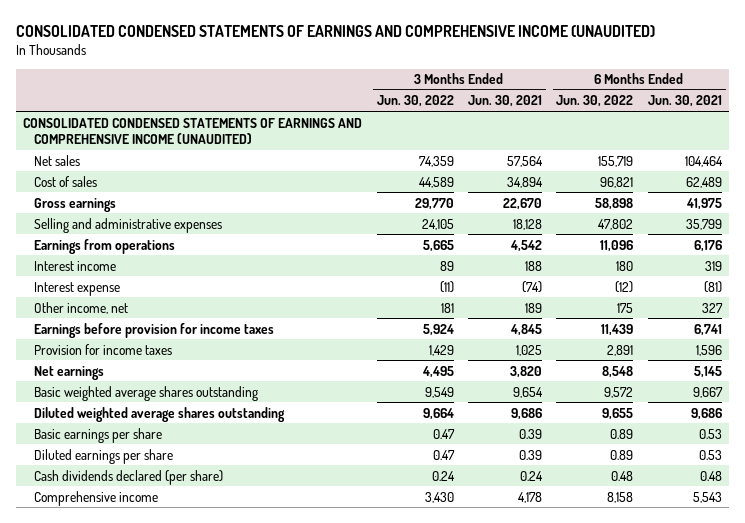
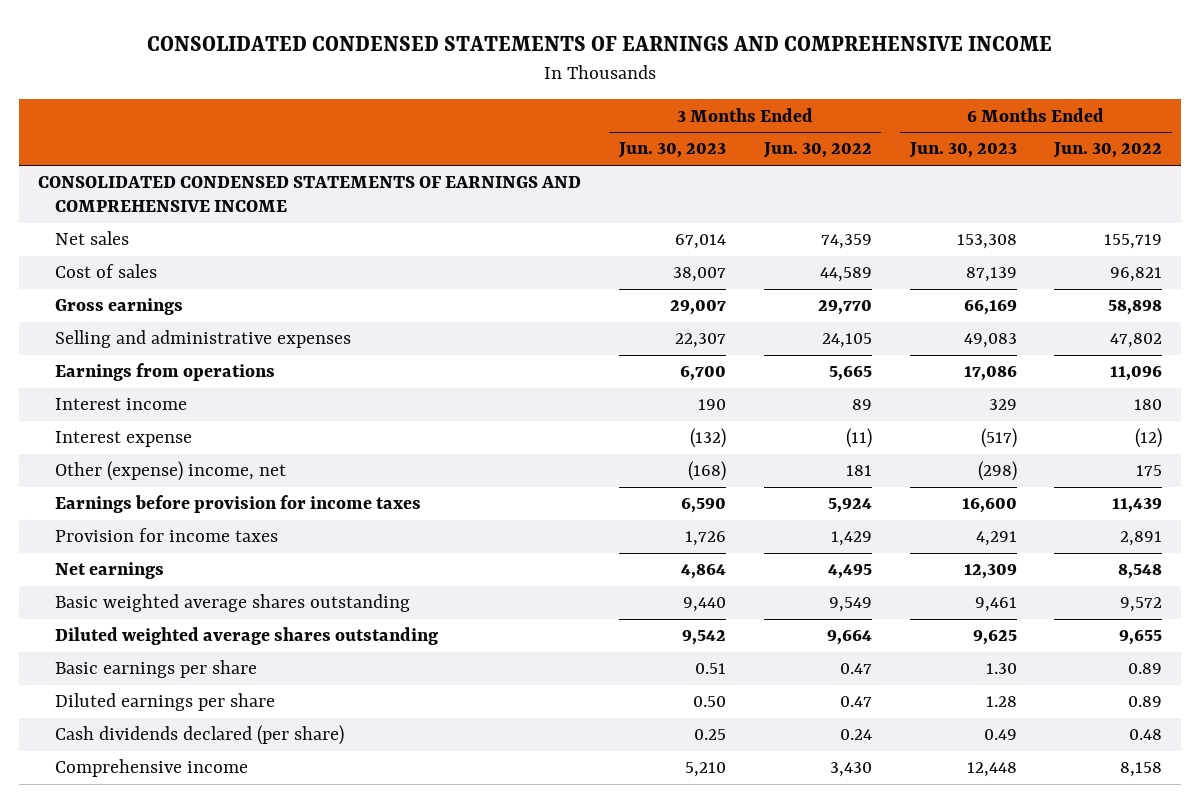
- CONSOLIDATED CONDENSED STATEMENTS OF EARNINGS AND COMPREHENSIVE INCOME (UNAUDITED)
+ CONSOLIDATED CONDENSED STATEMENTS OF EARNINGS AND COMPREHENSIVE INCOME
- | 3 Months Ended Jun. 30, 2022 | 3 Months Ended Jun. 30, 2021 | 6 Months Ended Jun. 30, 2022 | 6 Months Ended Jun. 30, 2021
+ | 3 Months Ended Jun. 30, 2023 | 3 Months Ended Jun. 30, 2022 | 6 Months Ended Jun. 30, 2023 | 6 Months Ended Jun. 30, 2022
- CONSOLIDATED CONDENSED STATEMENTS OF EARNINGS AND COMPREHENSIVE INCOME (UNAUDITED)
+ CONSOLIDATED CONDENSED STATEMENTS OF EARNINGS AND COMPREHENSIVE INCOME
- Other income, net | 181 | 189 | 175 | 327
+ Other (expense) income, net | (168) | 181 | (298) | 175

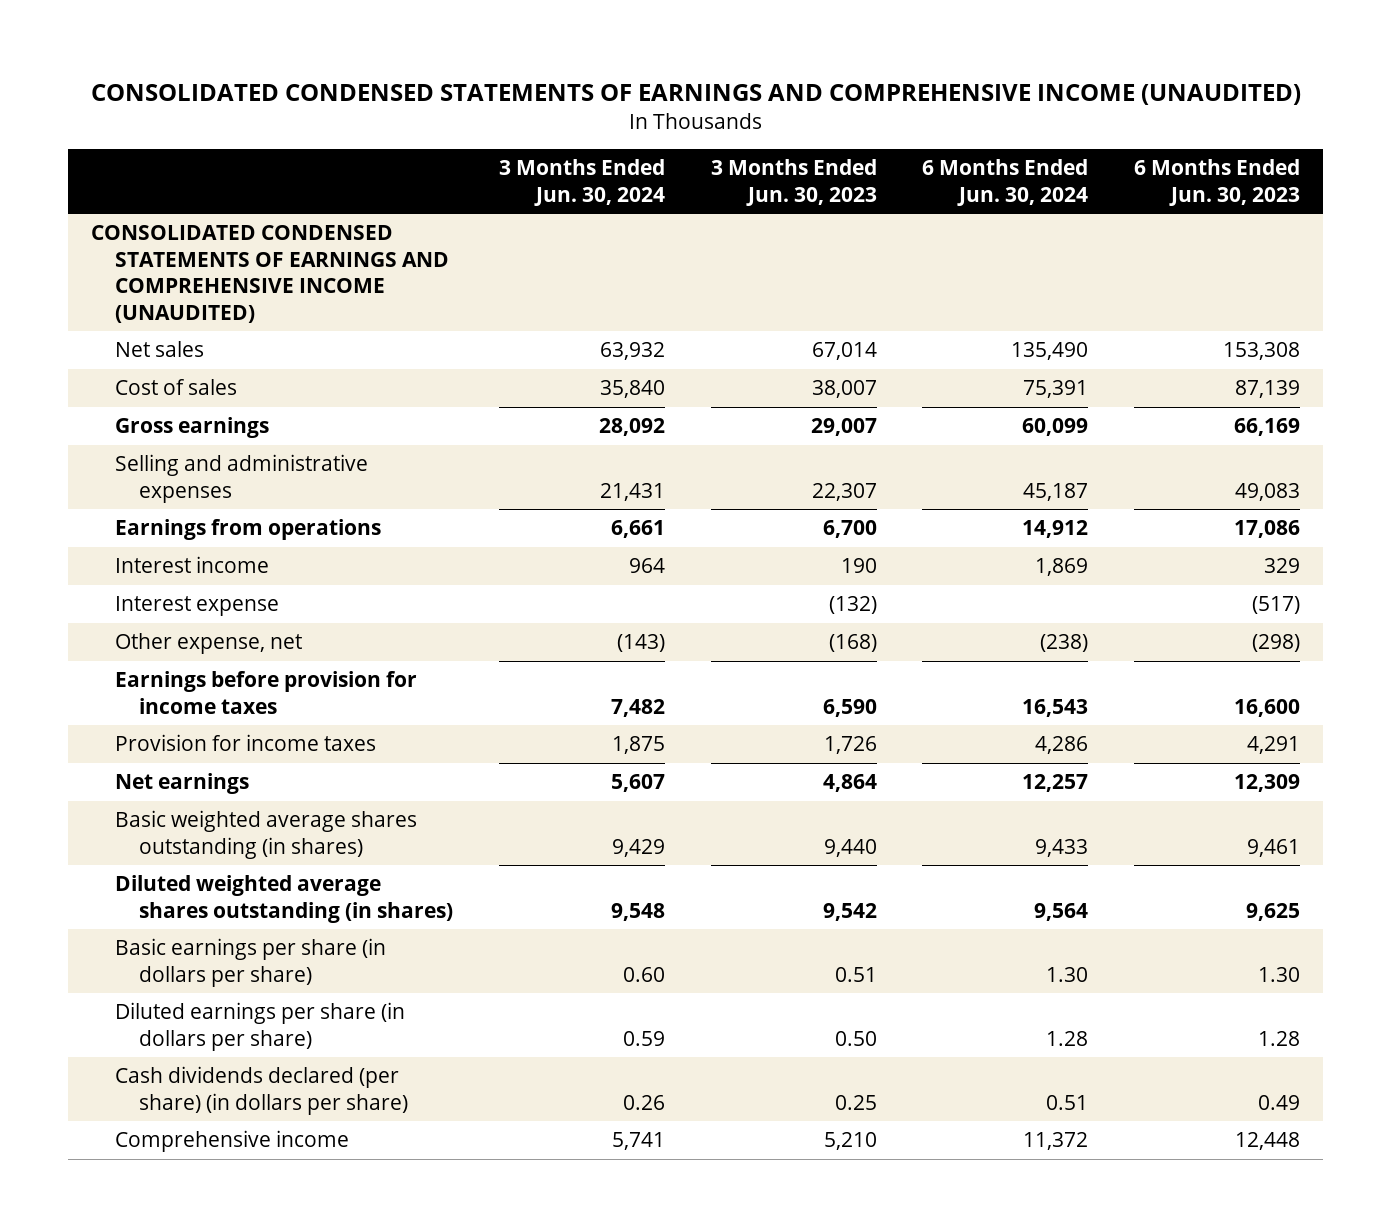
- CONSOLIDATED CONDENSED STATEMENTS OF EARNINGS AND COMPREHENSIVE INCOME
+ CONSOLIDATED CONDENSED STATEMENTS OF EARNINGS AND COMPREHENSIVE INCOME (UNAUDITED)
- | 3 Months Ended Jun. 30, 2023 | 3 Months Ended Jun. 30, 2022 | 6 Months Ended Jun. 30, 2023 | 6 Months Ended Jun. 30, 2022
+ | 3 Months Ended Jun. 30, 2024 | 3 Months Ended Jun. 30, 2023 | 6 Months Ended Jun. 30, 2024 | 6 Months Ended Jun. 30, 2023
- CONSOLIDATED CONDENSED STATEMENTS OF EARNINGS AND COMPREHENSIVE INCOME
+ CONSOLIDATED CONDENSED STATEMENTS OF EARNINGS AND COMPREHENSIVE INCOME (UNAUDITED)
- Other (expense) income, net | (168) | 181 | (298) | 175
+ Other expense, net | (143) | (168) | (238) | (298)
- Basic weighted average shares outstanding | 9,440 | 9,549 | 9,461 | 9,572
- Diluted weighted average shares outstanding | 9,542 | 9,664 | 9,625 | 9,655
- Basic earnings per share | 0.51 | 0.47 | 1.30 | 0.89
- Diluted earnings per share | 0.50 | 0.47 | 1.28 | 0.89
- Cash dividends declared (per share) | 0.25 | 0.24 | 0.49 | 0.48
+ Basic weighted average shares outstanding (in shares) | 9,429 | 9,440 | 9,433 | 9,461
+ Diluted weighted average shares outstanding (in shares) | 9,548 | 9,542 | 9,564 | 9,625
+ Basic earnings per share (in dollars per share) | 0.60 | 0.51 | 1.30 | 1.30
+ Diluted earnings per share (in dollars per share) | 0.59 | 0.50 | 1.28 | 1.28
+ Cash dividends declared (per share) (in dollars per share) | 0.26 | 0.25 | 0.51 | 0.49

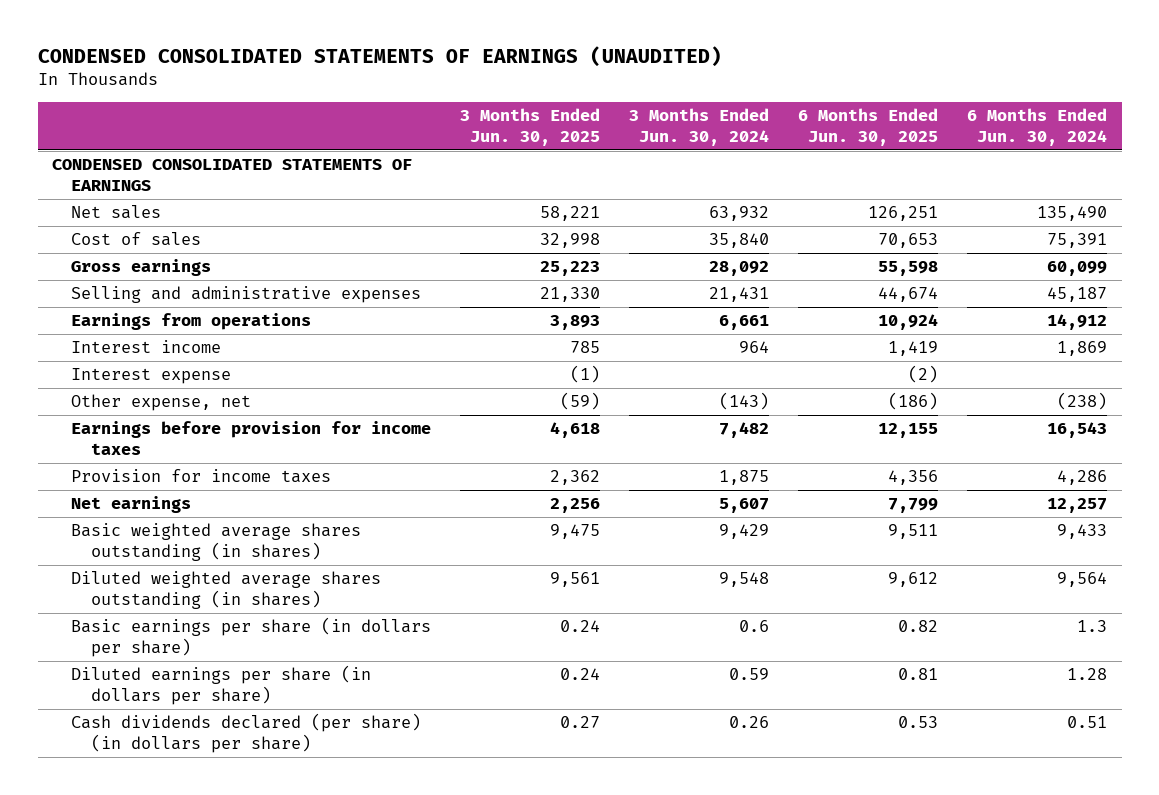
- CONSOLIDATED CONDENSED STATEMENTS OF EARNINGS AND COMPREHENSIVE INCOME (UNAUDITED)
+ CONDENSED CONSOLIDATED STATEMENTS OF EARNINGS (UNAUDITED)
- | 3 Months Ended Jun. 30, 2024 | 3 Months Ended Jun. 30, 2023 | 6 Months Ended Jun. 30, 2024 | 6 Months Ended Jun. 30, 2023
+ | 3 Months Ended Jun. 30, 2025 | 3 Months Ended Jun. 30, 2024 | 6 Months Ended Jun. 30, 2025 | 6 Months Ended Jun. 30, 2024
- CONSOLIDATED CONDENSED STATEMENTS OF EARNINGS AND COMPREHENSIVE INCOME (UNAUDITED)
+ CONDENSED CONSOLIDATED STATEMENTS OF EARNINGS
- Basic earnings per share (in dollars per share) | 0.60 | 0.51 | 1.30 | 1.30
+ Basic earnings per share (in dollars per share) | 0.24 | 0.6 | 0.82 | 1.3
- Comprehensive income | 5,741 | 5,210 | 11,372 | 12,448

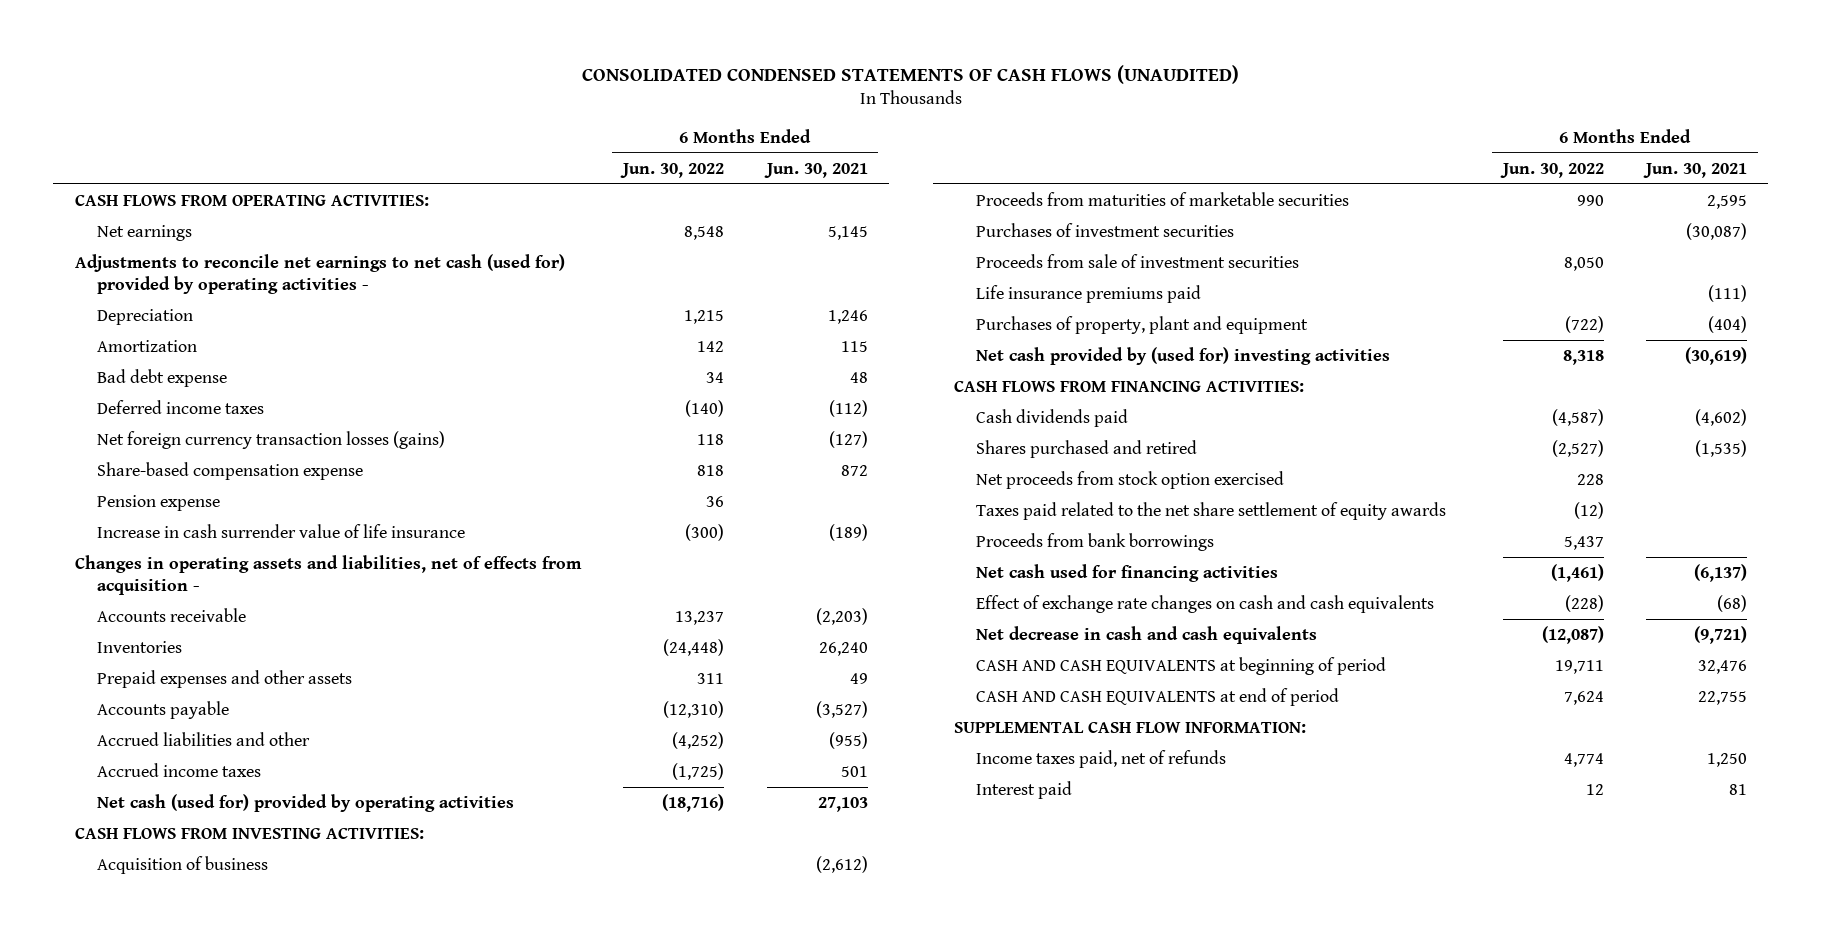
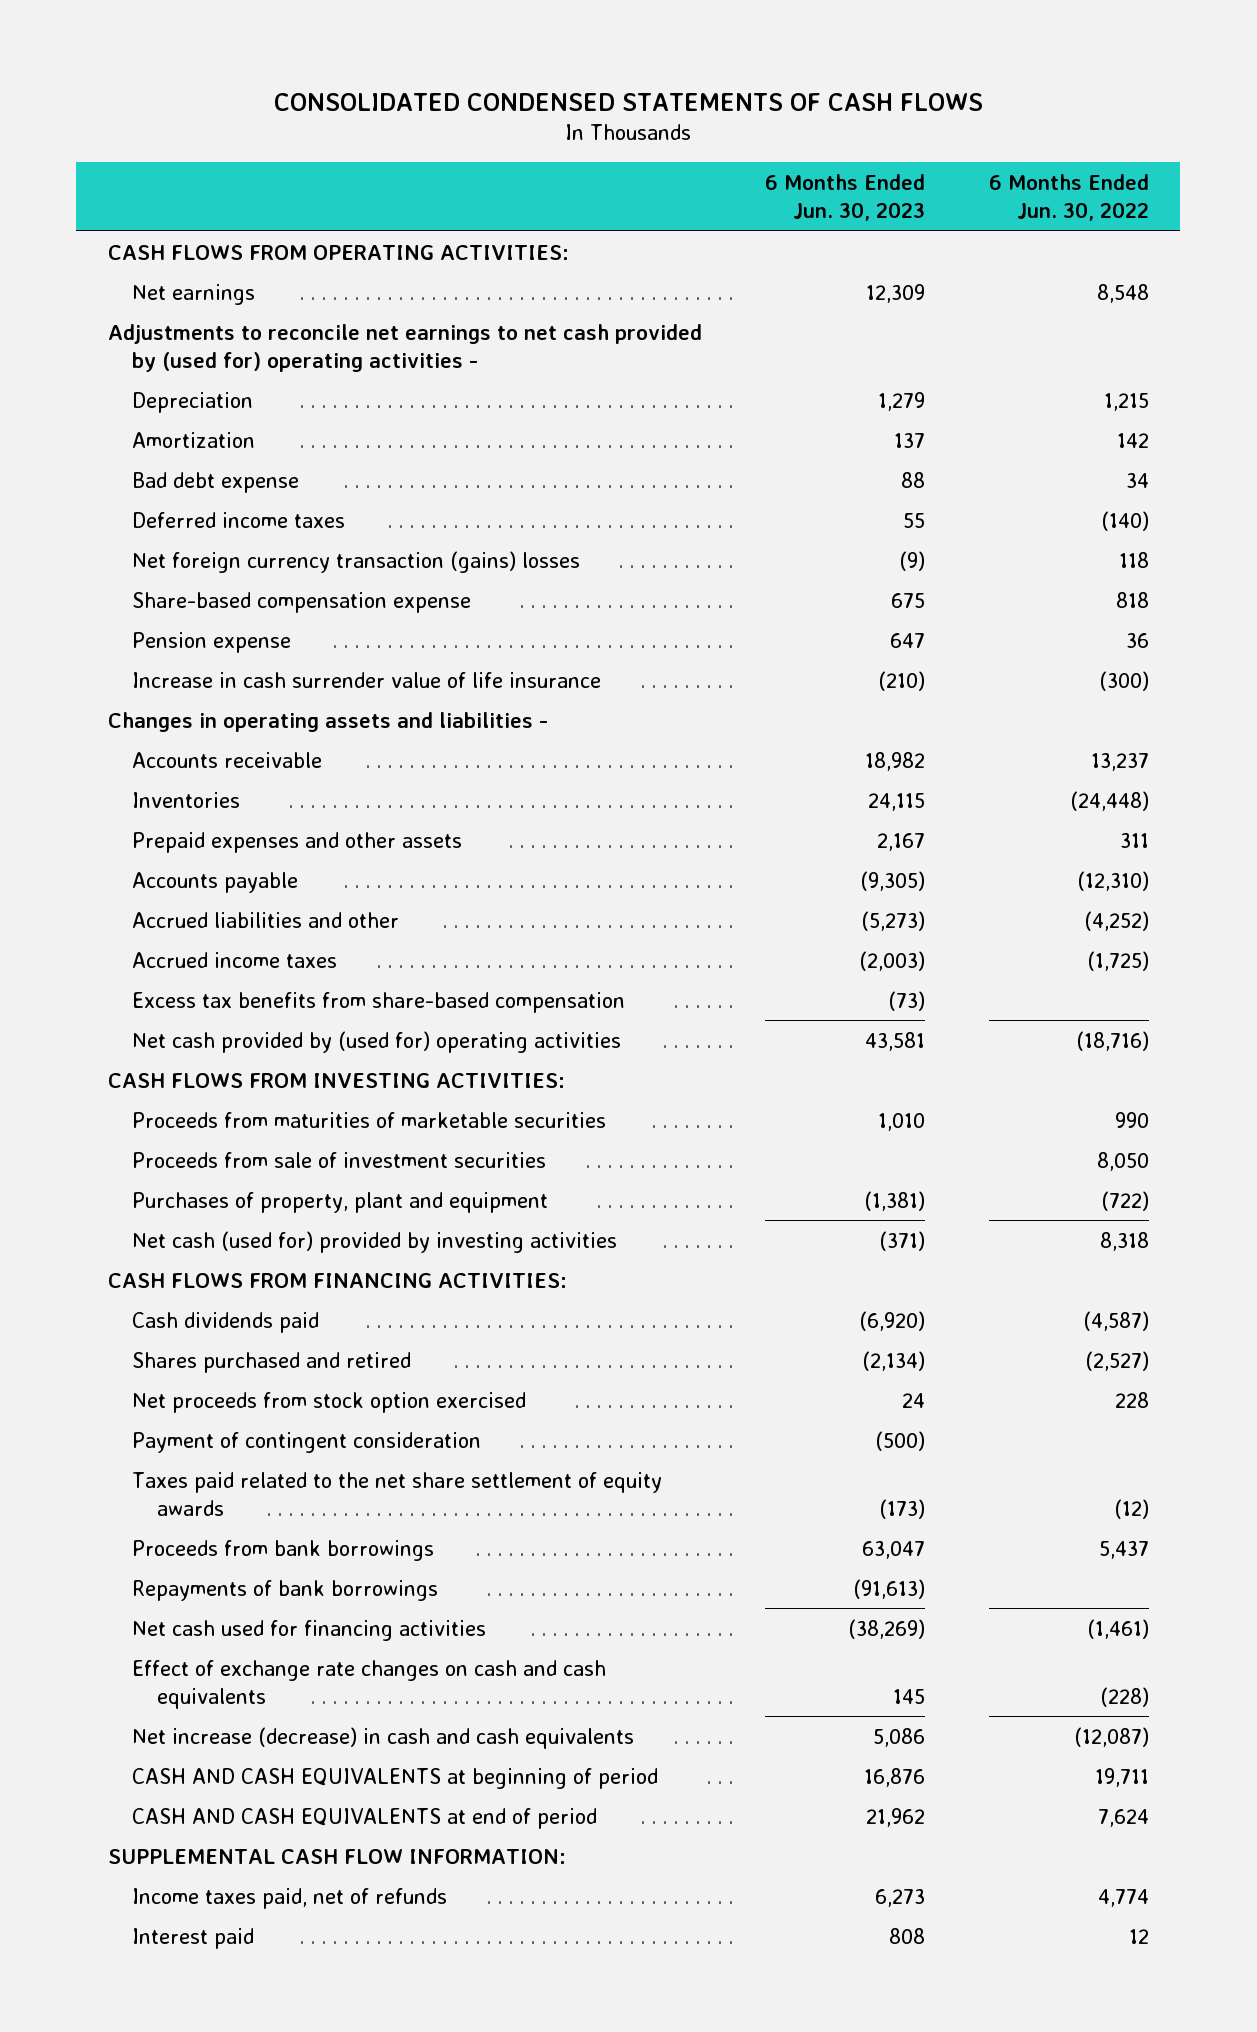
- CONSOLIDATED CONDENSED STATEMENTS OF CASH FLOWS (UNAUDITED)
+ CONSOLIDATED CONDENSED STATEMENTS OF CASH FLOWS
- | 6 Months Ended Jun. 30, 2022 | 6 Months Ended Jun. 30, 2021
+ | 6 Months Ended Jun. 30, 2023 | 6 Months Ended Jun. 30, 2022
- Adjustments to reconcile net earnings to net cash (used for) provided by operating activities -
+ Adjustments to reconcile net earnings to net cash provided by (used for) operating activities -
- Net foreign currency transaction losses (gains) | 118 | (127)
+ Net foreign currency transaction (gains) losses | (9) | 118
- Changes in operating assets and liabilities, net of effects from acquisition -
+ Changes in operating assets and liabilities -
- Net cash (used for) provided by operating activities | (18,716) | 27,103
+ Excess tax benefits from share-based compensation | (73) |
+ Net cash provided by (used for) operating activities | 43,581 | (18,716)
- Acquisition of business | | (2,612)
- Purchases of investment securities | | (30,087)
- Life insurance premiums paid | | (111)
- Net cash provided by (used for) investing activities | 8,318 | (30,619)
+ Net cash (used for) provided by investing activities | (371) | 8,318
+ Payment of contingent consideration | (500) |
+ Repayments of bank borrowings | (91,613) |
- Net decrease in cash and cash equivalents | (12,087) | (9,721)
+ Net increase (decrease) in cash and cash equivalents | 5,086 | (12,087)

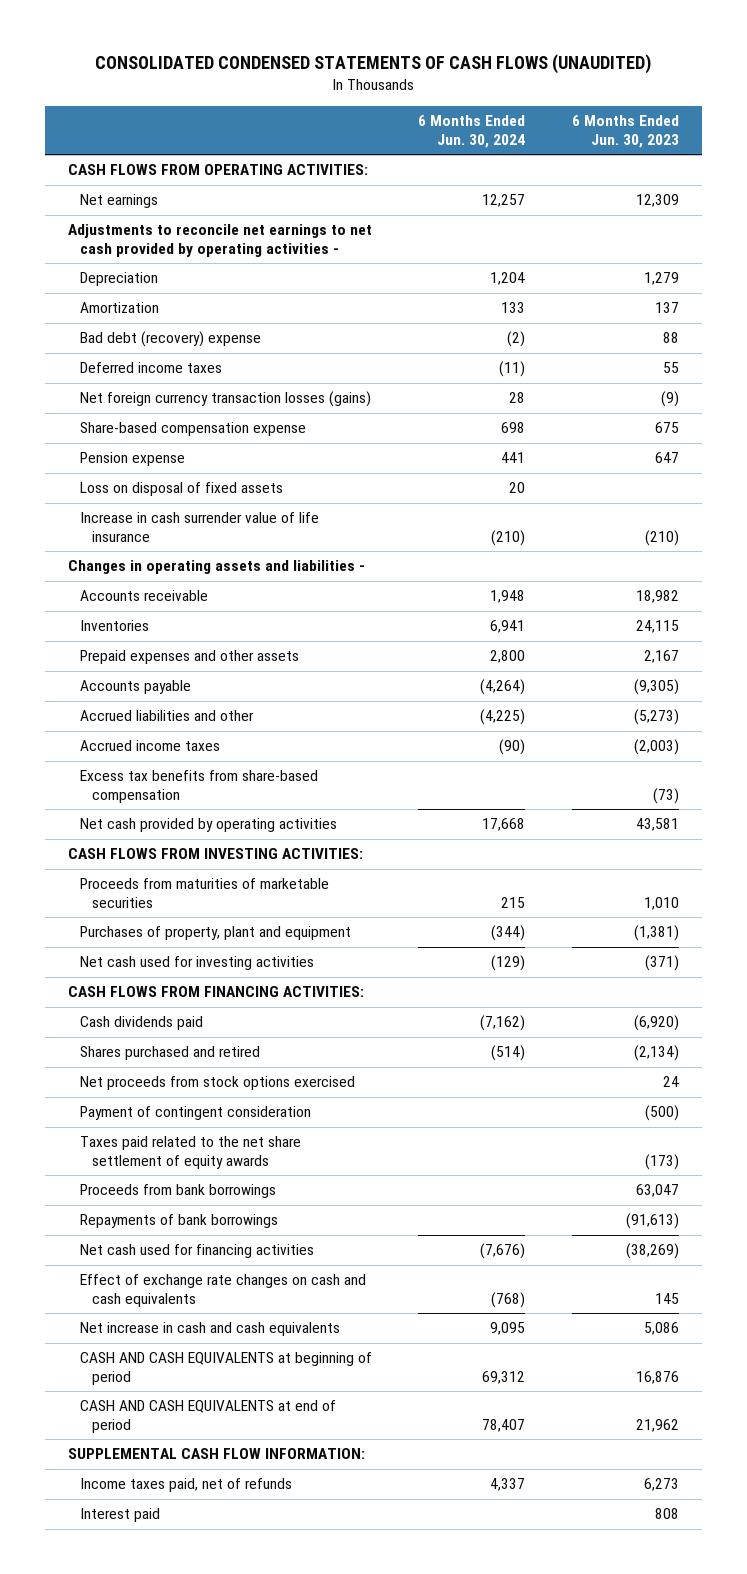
- CONSOLIDATED CONDENSED STATEMENTS OF CASH FLOWS
+ CONSOLIDATED CONDENSED STATEMENTS OF CASH FLOWS (UNAUDITED)
- | 6 Months Ended Jun. 30, 2023 | 6 Months Ended Jun. 30, 2022
+ | 6 Months Ended Jun. 30, 2024 | 6 Months Ended Jun. 30, 2023
- Adjustments to reconcile net earnings to net cash provided by (used for) operating activities -
+ Adjustments to reconcile net earnings to net cash provided by operating activities -
- Bad debt expense | 88 | 34
+ Bad debt (recovery) expense | (2) | 88
- Net foreign currency transaction (gains) losses | (9) | 118
+ Net foreign currency transaction losses (gains) | 28 | (9)
+ Loss on disposal of fixed assets | 20 |
- Net cash provided by (used for) operating activities | 43,581 | (18,716)
+ Net cash provided by operating activities | 17,668 | 43,581
- Proceeds from sale of investment securities | | 8,050
- Net cash (used for) provided by investing activities | (371) | 8,318
+ Net cash used for investing activities | (129) | (371)
- Net proceeds from stock option exercised | 24 | 228
+ Net proceeds from stock options exercised | | 24
- Net increase (decrease) in cash and cash equivalents | 5,086 | (12,087)
+ Net increase in cash and cash equivalents | 9,095 | 5,086

